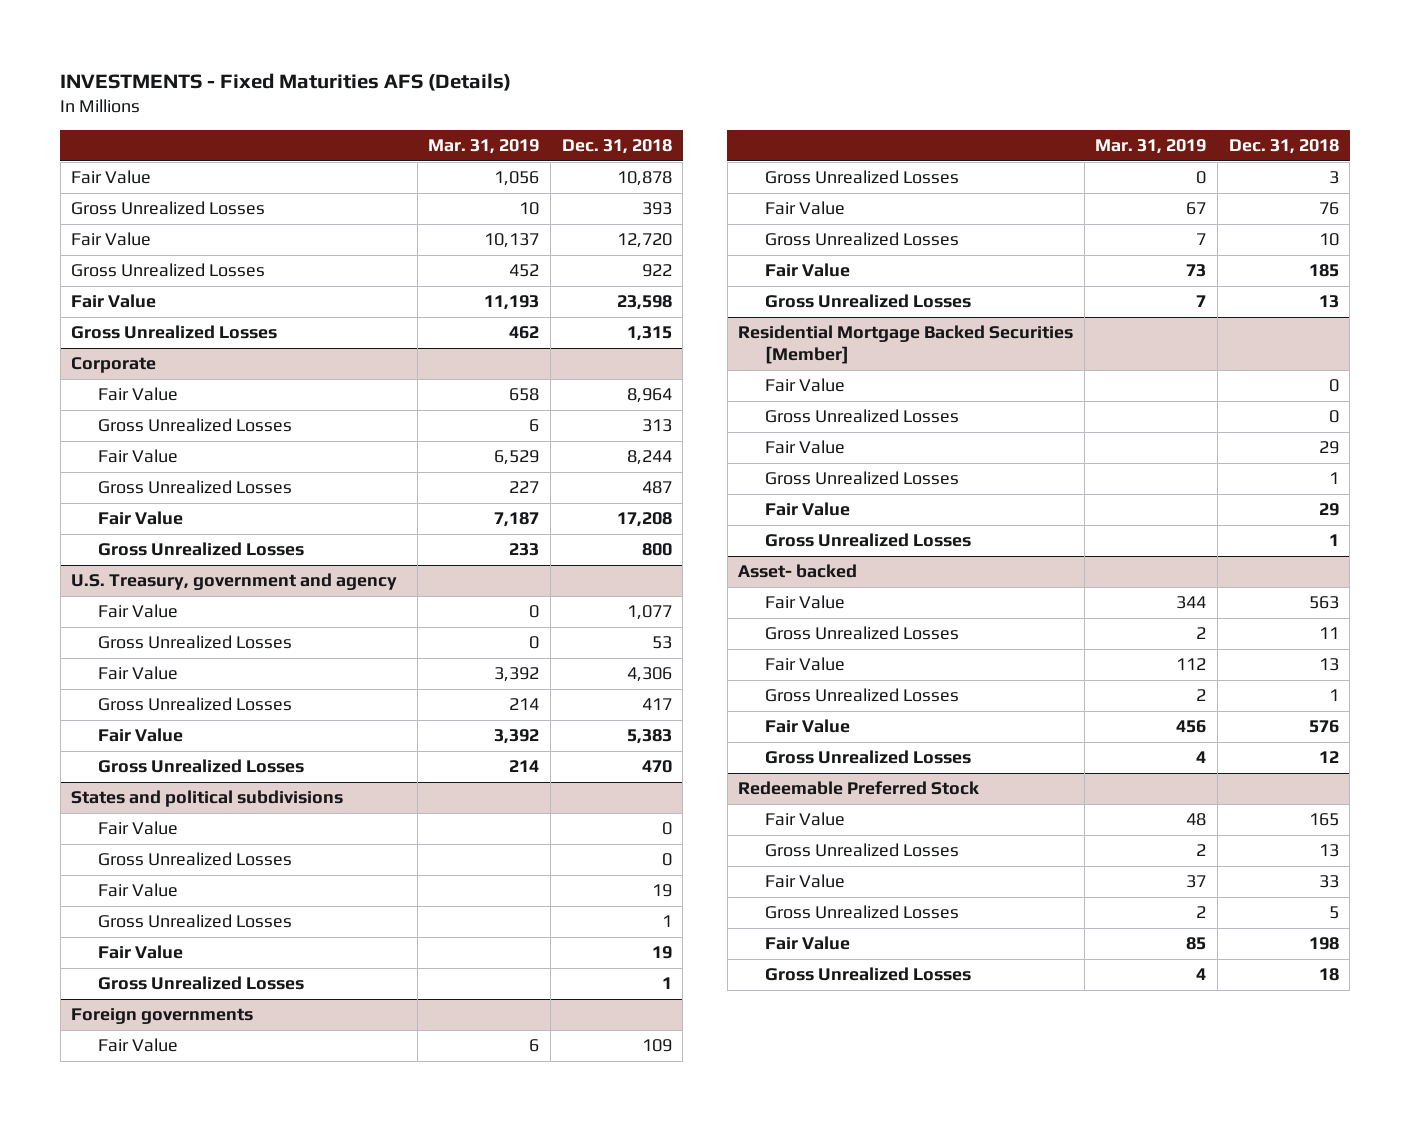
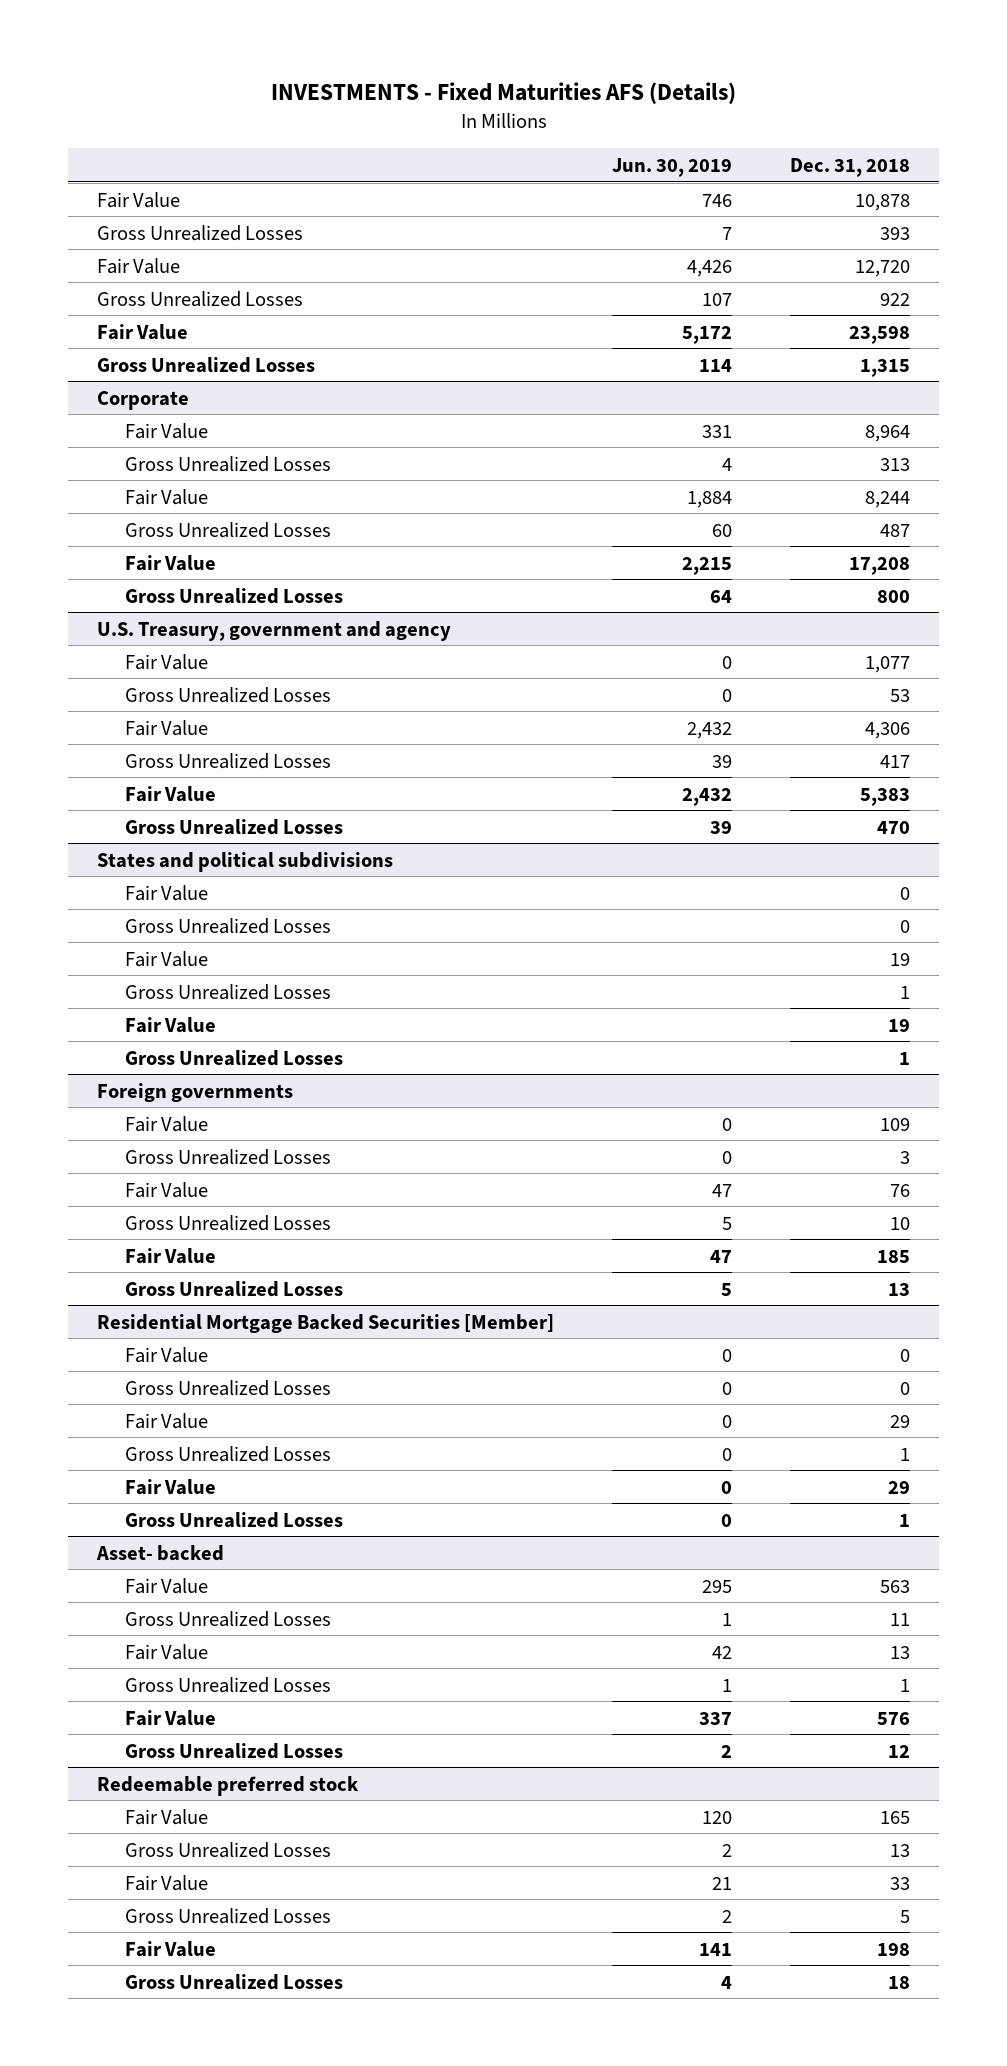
- | Mar. 31, 2019 | Dec. 31, 2018
+ | Jun. 30, 2019 | Dec. 31, 2018
- Redeemable Preferred Stock
+ Redeemable preferred stock

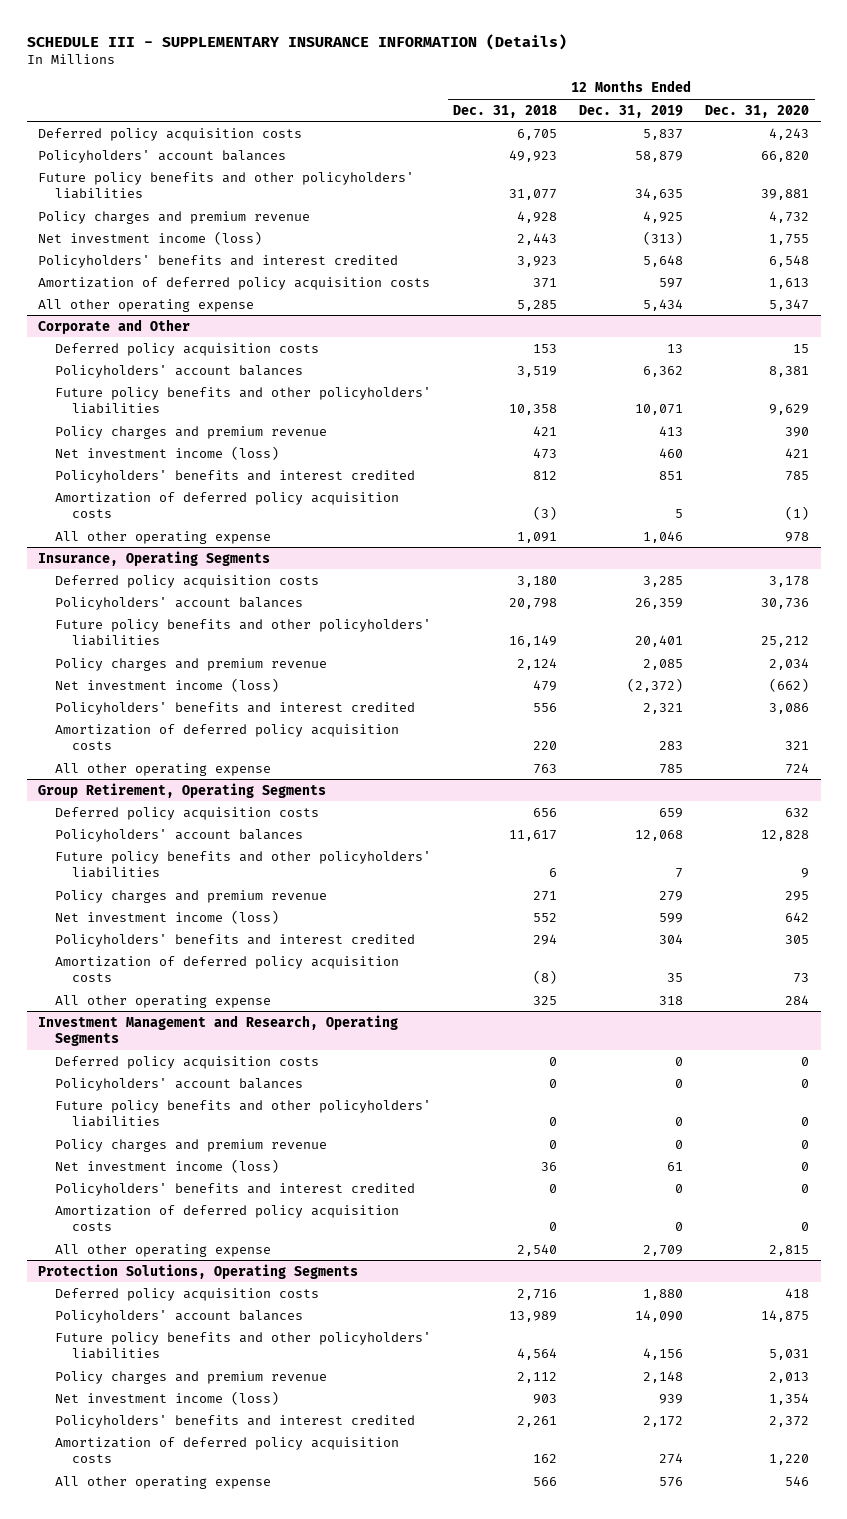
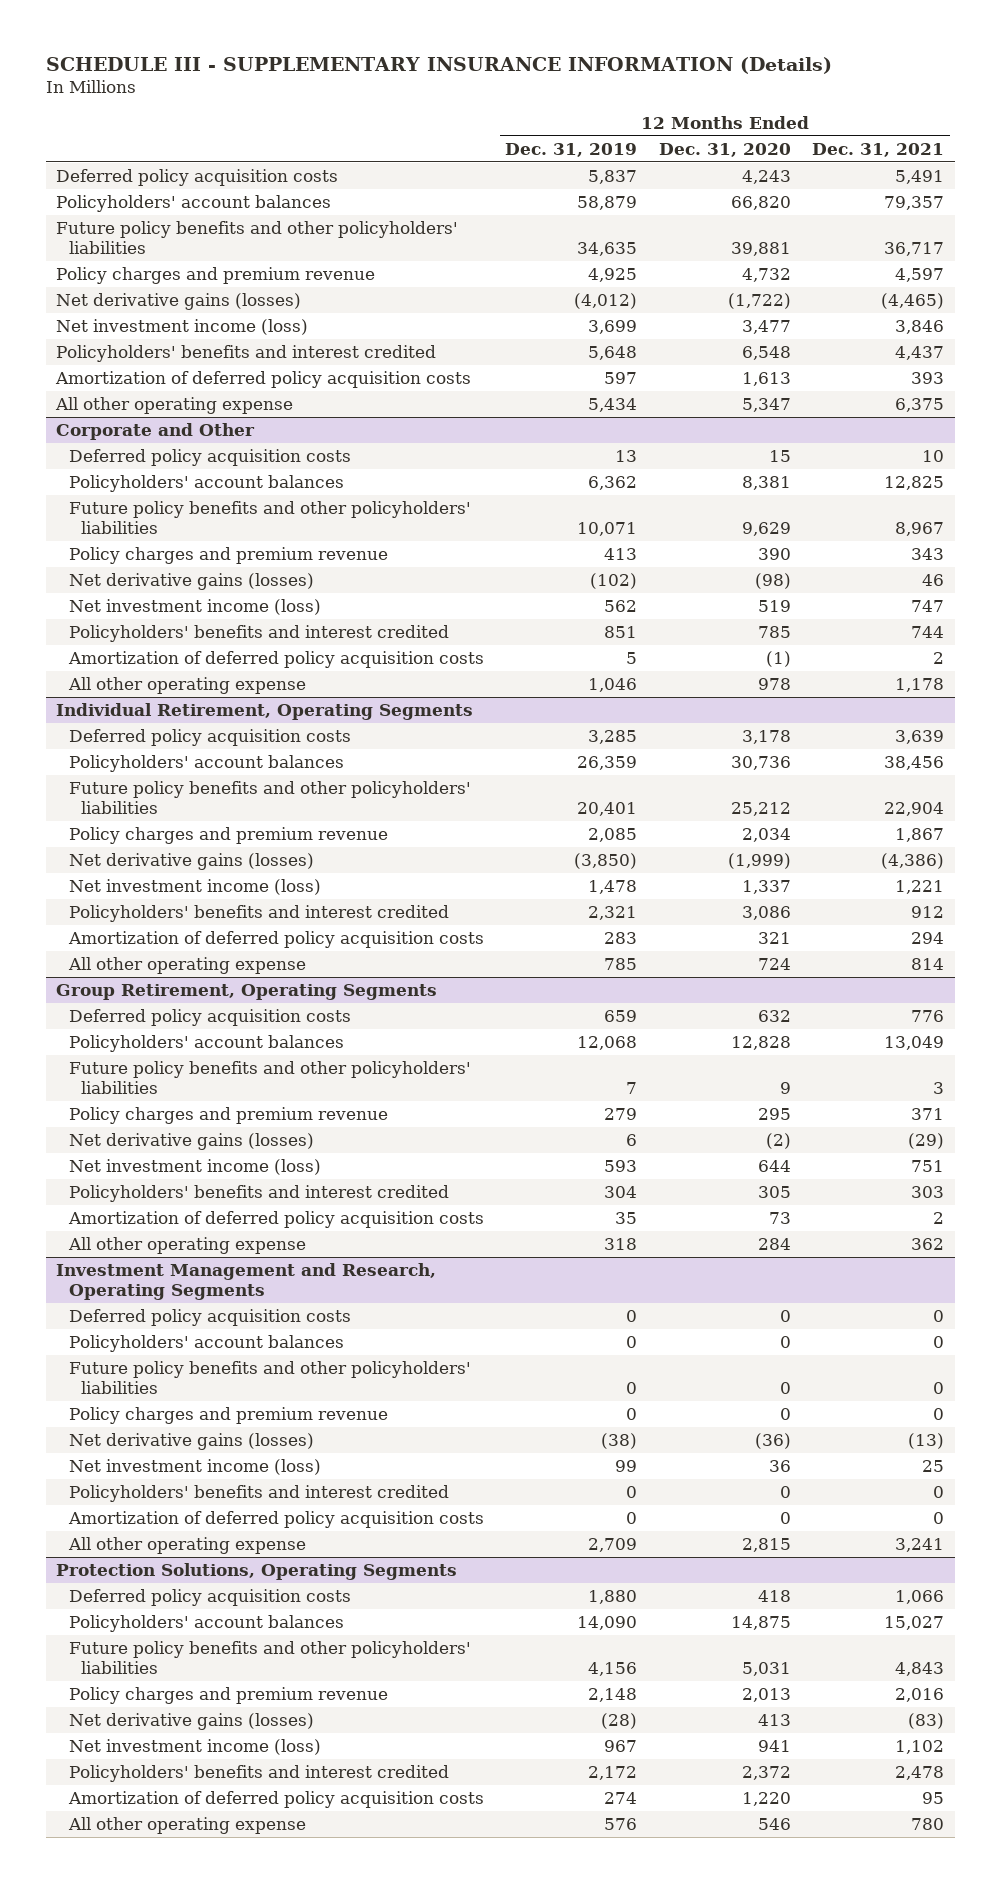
- | 12 Months Ended Dec. 31, 2018 | 12 Months Ended Dec. 31, 2019 | 12 Months Ended Dec. 31, 2020
+ | 12 Months Ended Dec. 31, 2019 | 12 Months Ended Dec. 31, 2020 | 12 Months Ended Dec. 31, 2021
- Net investment income (loss) | 2,443 | (313) | 1,755
+ Net derivative gains (losses) | (4,012) | (1,722) | (4,465)
+ Net investment income (loss) | 3,699 | 3,477 | 3,846
@ Corporate and Other
- Net investment income (loss) | 473 | 460 | 421
+ Net derivative gains (losses) | (102) | (98) | 46
+ Net investment income (loss) | 562 | 519 | 747
- Insurance, Operating Segments
+ Individual Retirement, Operating Segments
- Net investment income (loss) | 479 | (2,372) | (662)
+ Net derivative gains (losses) | (3,850) | (1,999) | (4,386)
+ Net investment income (loss) | 1,478 | 1,337 | 1,221
@ Group Retirement, Operating Segments
- Net investment income (loss) | 552 | 599 | 642
+ Net derivative gains (losses) | 6 | (2) | (29)
+ Net investment income (loss) | 593 | 644 | 751
@ Investment Management and Research, Operating Segments
- Net investment income (loss) | 36 | 61 | 0
+ Net derivative gains (losses) | (38) | (36) | (13)
+ Net investment income (loss) | 99 | 36 | 25
@ Protection Solutions, Operating Segments
- Net investment income (loss) | 903 | 939 | 1,354
+ Net derivative gains (losses) | (28) | 413 | (83)
+ Net investment income (loss) | 967 | 941 | 1,102

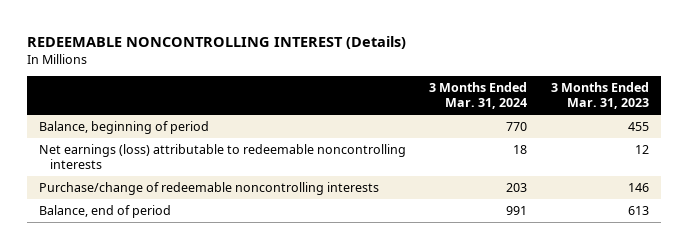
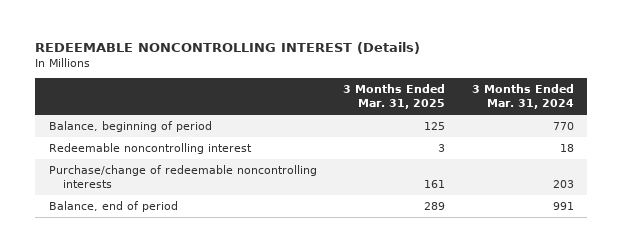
- | 3 Months Ended Mar. 31, 2024 | 3 Months Ended Mar. 31, 2023
+ | 3 Months Ended Mar. 31, 2025 | 3 Months Ended Mar. 31, 2024
- Net earnings (loss) attributable to redeemable noncontrolling interests | 18 | 12
+ Redeemable noncontrolling interest | 3 | 18

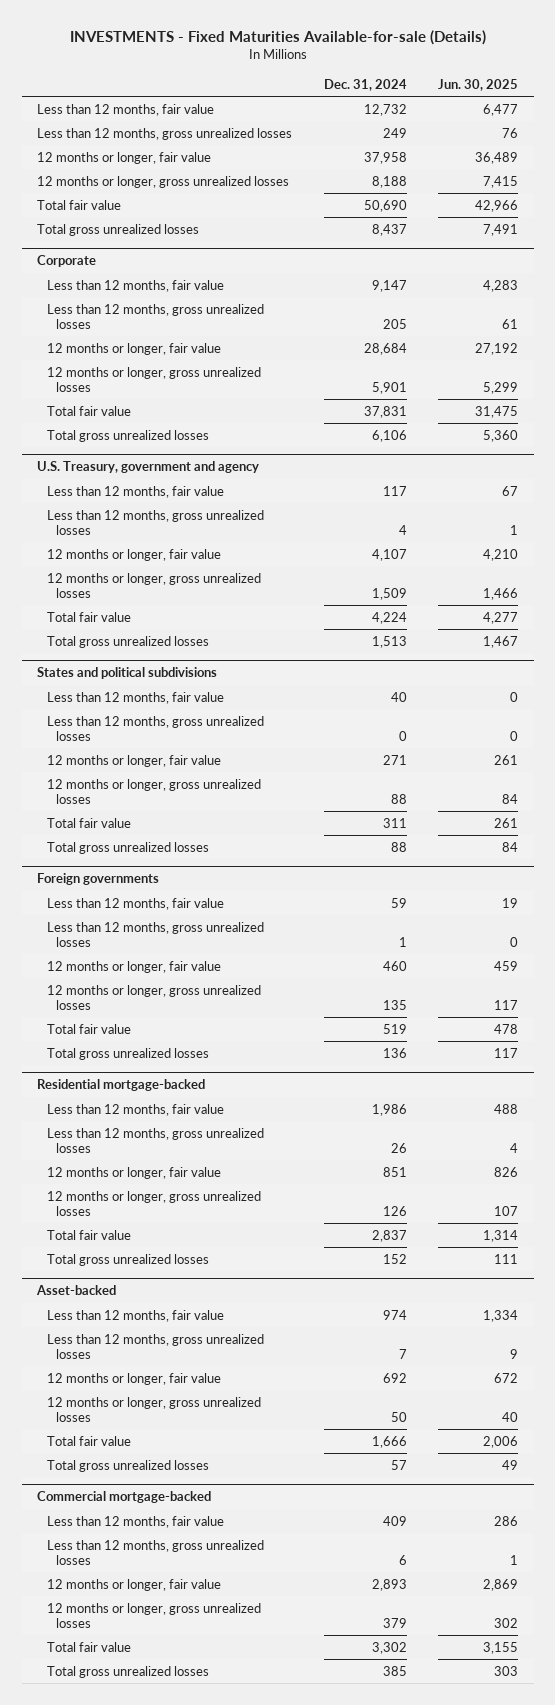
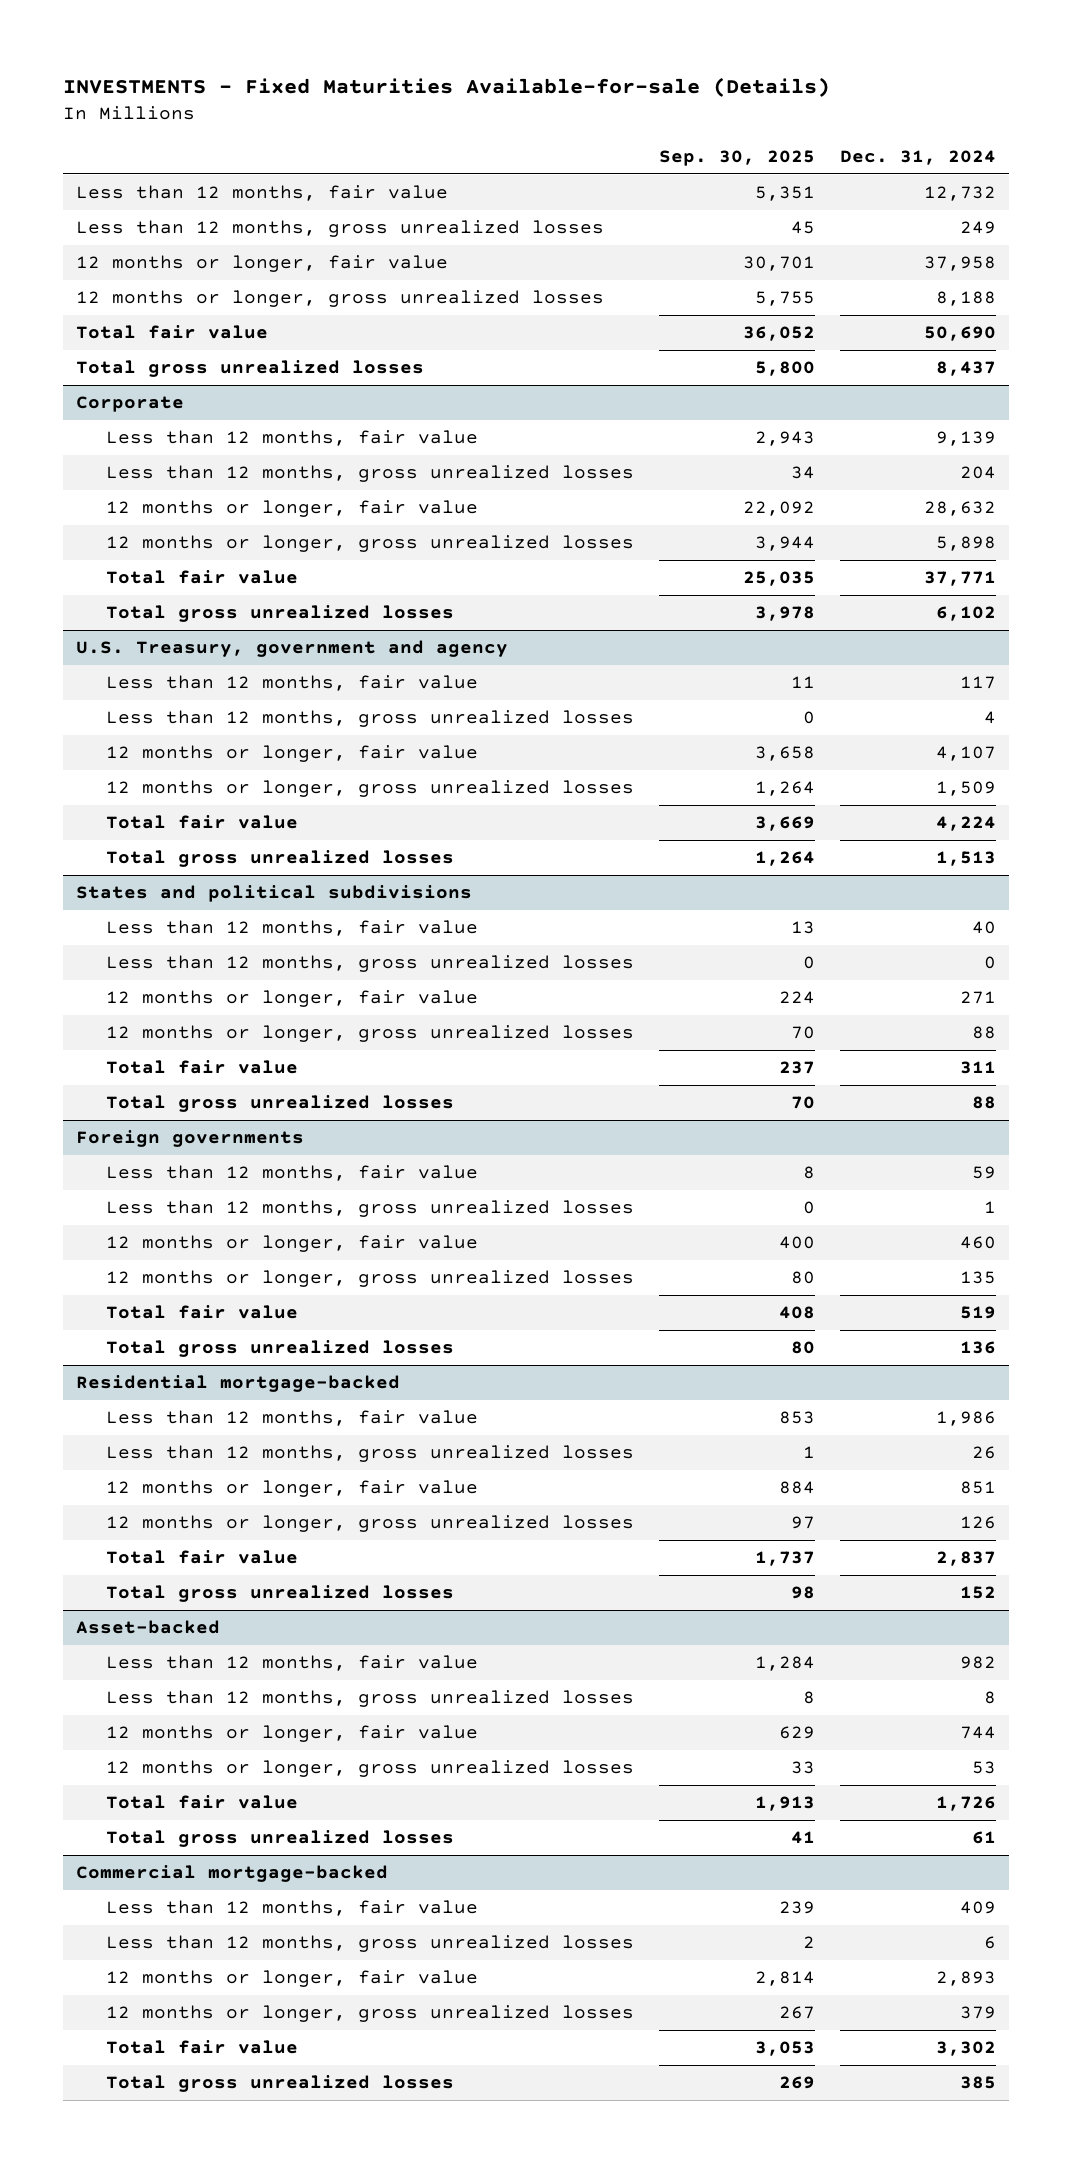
- | Dec. 31, 2024 | Jun. 30, 2025
+ | Sep. 30, 2025 | Dec. 31, 2024
@ Corporate
- Less than 12 months, fair value | 9,147 | 4,283
- Less than 12 months, gross unrealized losses | 205 | 61
- 12 months or longer, fair value | 28,684 | 27,192
- 12 months or longer, gross unrealized losses | 5,901 | 5,299
- Total fair value | 37,831 | 31,475
- Total gross unrealized losses | 6,106 | 5,360
+ Less than 12 months, fair value | 2,943 | 9,139
+ Less than 12 months, gross unrealized losses | 34 | 204
+ 12 months or longer, fair value | 22,092 | 28,632
+ 12 months or longer, gross unrealized losses | 3,944 | 5,898
+ Total fair value | 25,035 | 37,771
+ Total gross unrealized losses | 3,978 | 6,102
@ Asset-backed
- Less than 12 months, fair value | 974 | 1,334
- Less than 12 months, gross unrealized losses | 7 | 9
- 12 months or longer, fair value | 692 | 672
- 12 months or longer, gross unrealized losses | 50 | 40
- Total fair value | 1,666 | 2,006
- Total gross unrealized losses | 57 | 49
+ Less than 12 months, fair value | 1,284 | 982
+ Less than 12 months, gross unrealized losses | 8 | 8
+ 12 months or longer, fair value | 629 | 744
+ 12 months or longer, gross unrealized losses | 33 | 53
+ Total fair value | 1,913 | 1,726
+ Total gross unrealized losses | 41 | 61

